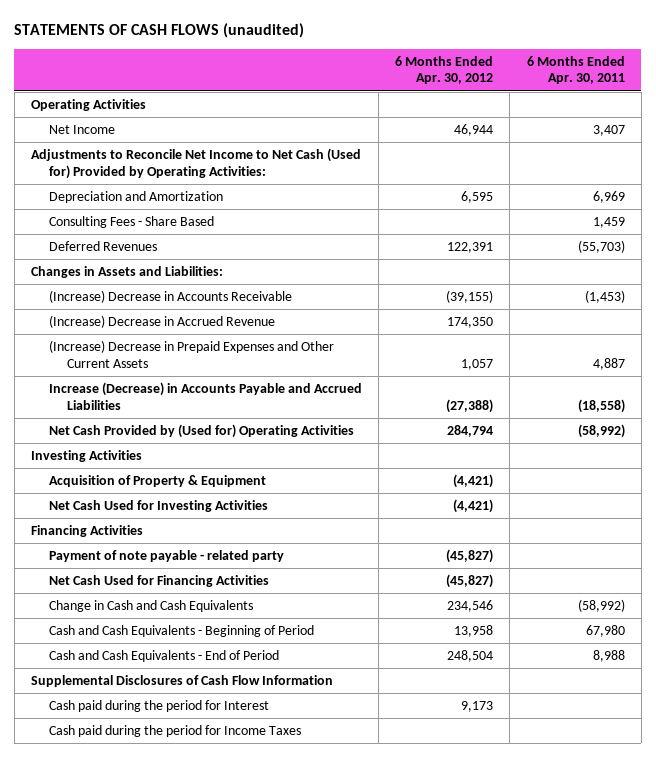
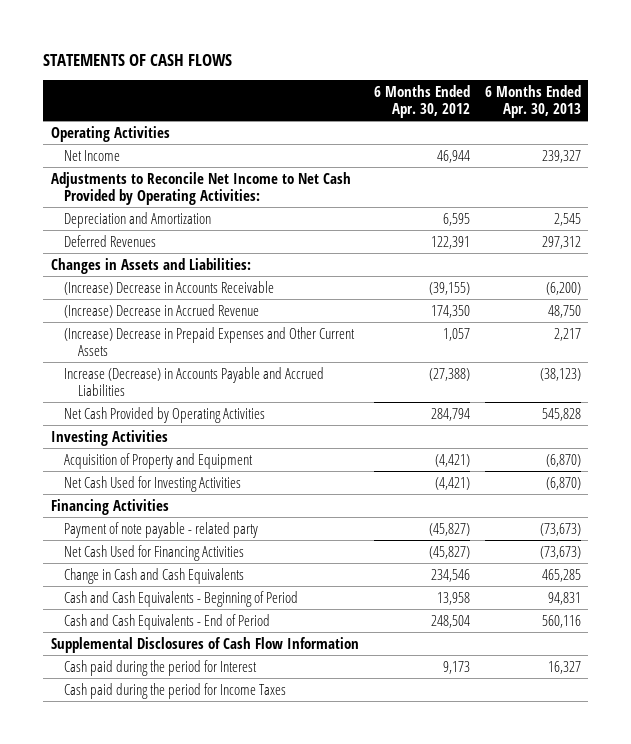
- STATEMENTS OF CASH FLOWS (unaudited)
+ STATEMENTS OF CASH FLOWS
- | 6 Months Ended Apr. 30, 2012 | 6 Months Ended Apr. 30, 2011
+ | 6 Months Ended Apr. 30, 2012 | 6 Months Ended Apr. 30, 2013
- Adjustments to Reconcile Net Income to Net Cash (Used for) Provided by Operating Activities:
+ Adjustments to Reconcile Net Income to Net Cash Provided by Operating Activities:
- Consulting Fees - Share Based | | 1,459
- Net Cash Provided by (Used for) Operating Activities | 284,794 | (58,992)
+ Net Cash Provided by Operating Activities | 284,794 | 545,828
- Acquisition of Property & Equipment | (4,421) |
+ Acquisition of Property and Equipment | (4,421) | (6,870)

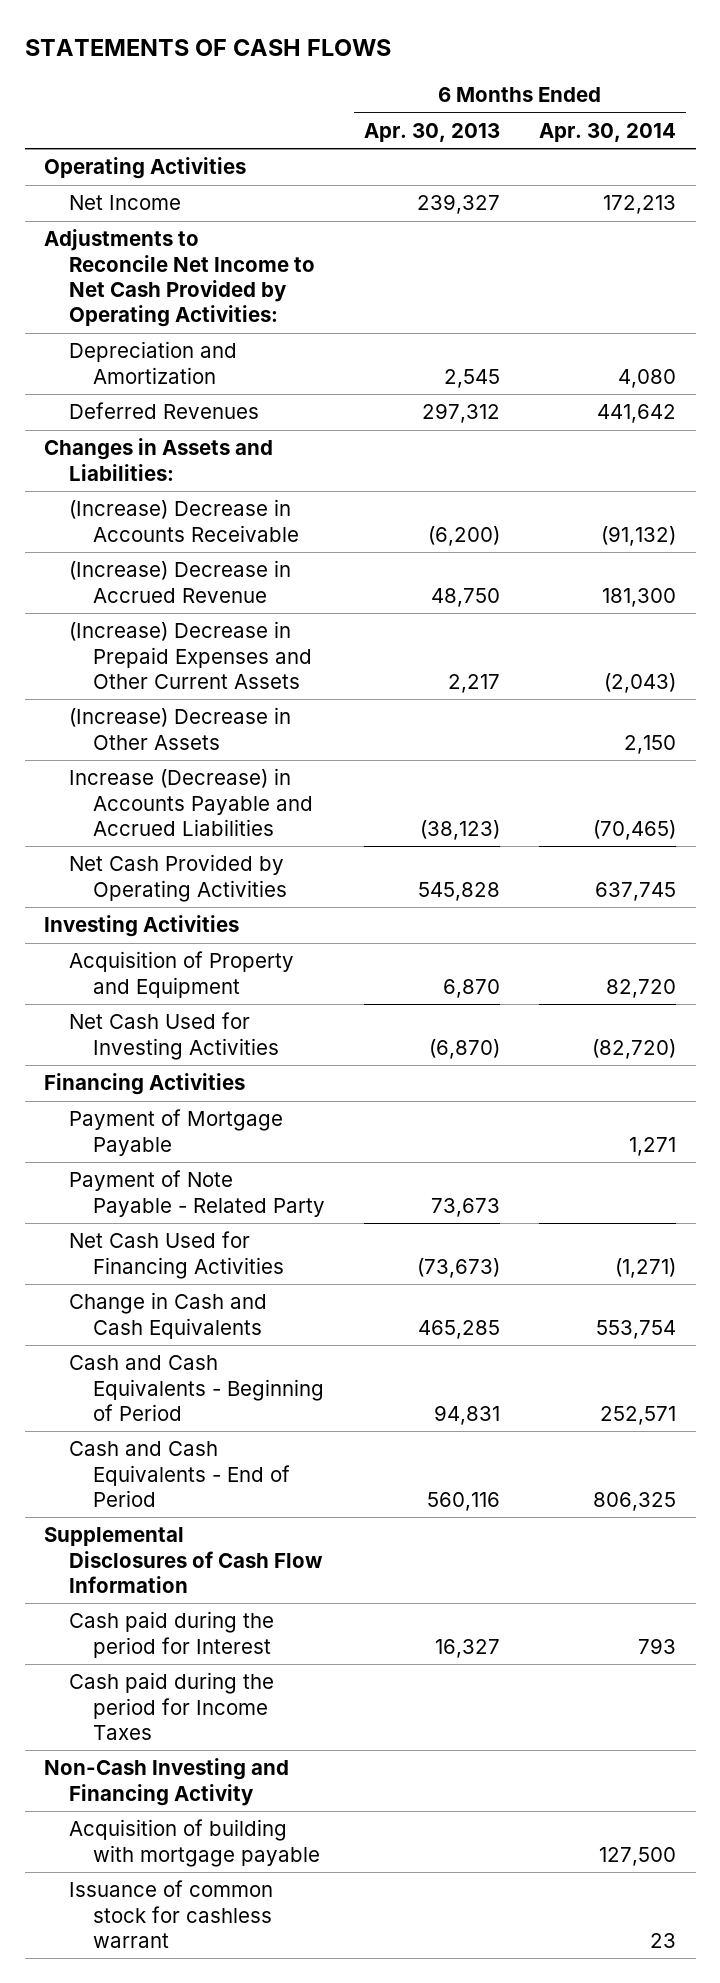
- | 6 Months Ended Apr. 30, 2012 | 6 Months Ended Apr. 30, 2013
+ | 6 Months Ended Apr. 30, 2013 | 6 Months Ended Apr. 30, 2014
+ (Increase) Decrease in Other Assets | | 2,150
- Acquisition of Property and Equipment | (4,421) | (6,870)
+ Acquisition of Property and Equipment | 6,870 | 82,720
- Payment of note payable - related party | (45,827) | (73,673)
+ Payment of Mortgage Payable | | 1,271
+ Payment of Note Payable - Related Party | 73,673 |
+ Non-Cash Investing and Financing Activity
+ Acquisition of building with mortgage payable | | 127,500
+ Issuance of common stock for cashless warrant | | 23

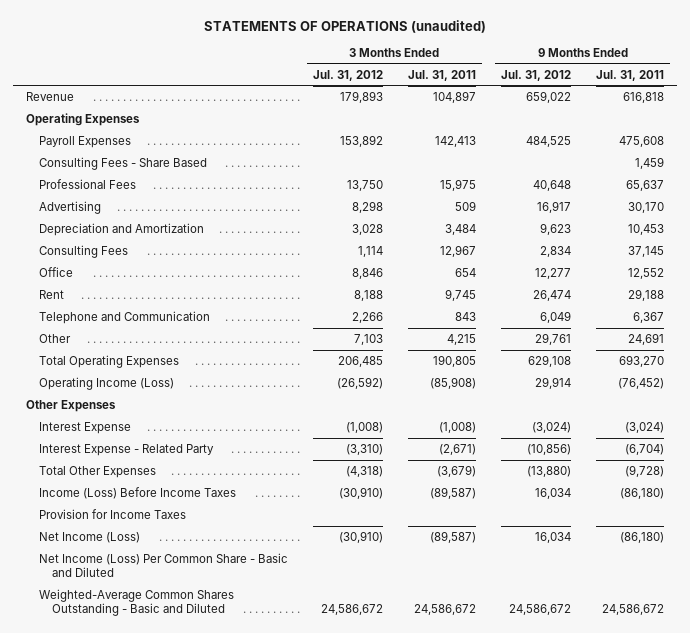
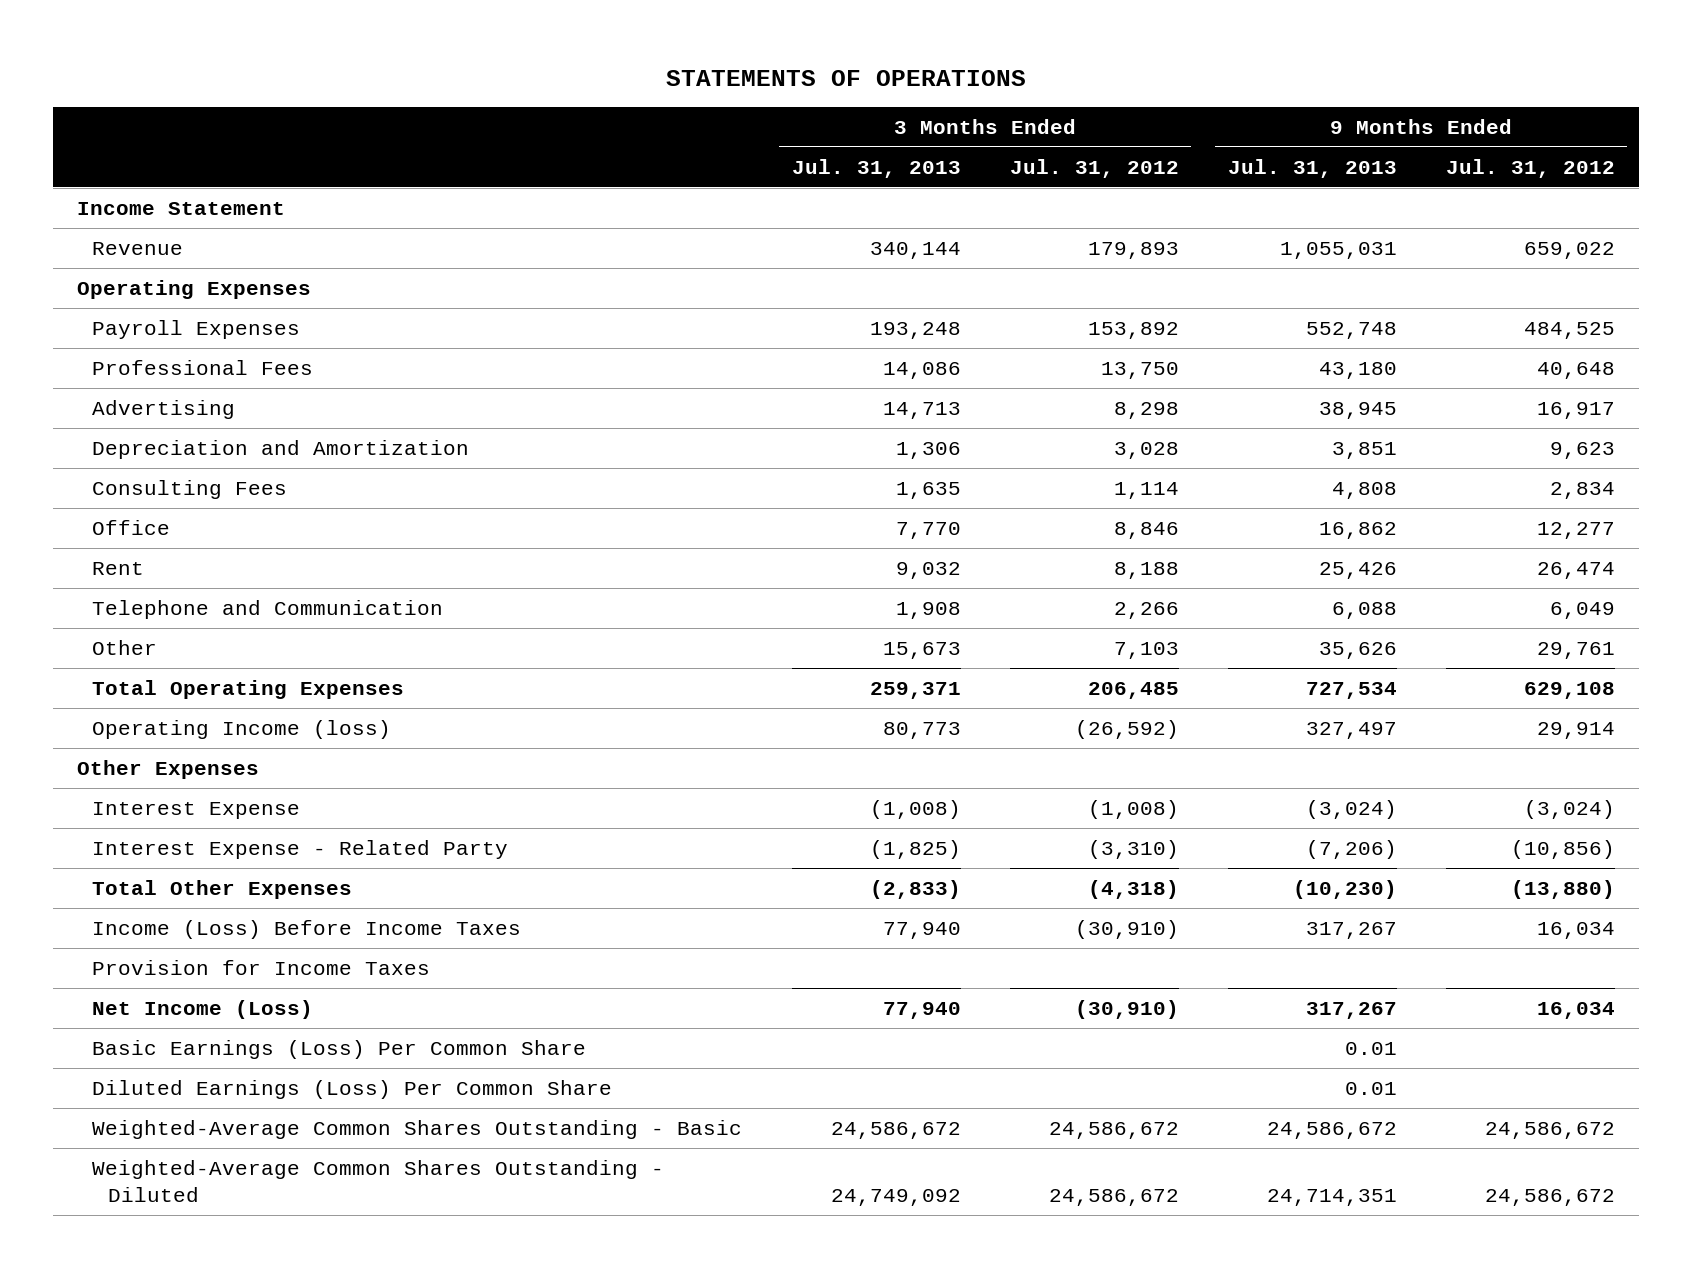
- STATEMENTS OF OPERATIONS (unaudited)
+ STATEMENTS OF OPERATIONS
- | 3 Months Ended Jul. 31, 2012 | 3 Months Ended Jul. 31, 2011 | 9 Months Ended Jul. 31, 2012 | 9 Months Ended Jul. 31, 2011
+ | 3 Months Ended Jul. 31, 2013 | 3 Months Ended Jul. 31, 2012 | 9 Months Ended Jul. 31, 2013 | 9 Months Ended Jul. 31, 2012
+ Income Statement
- Consulting Fees - Share Based | | | | 1,459
- Operating Income (Loss) | (26,592) | (85,908) | 29,914 | (76,452)
+ Operating Income (loss) | 80,773 | (26,592) | 327,497 | 29,914
- Net Income (Loss) Per Common Share - Basic and Diluted
- Weighted-Average Common Shares Outstanding - Basic and Diluted | 24,586,672 | 24,586,672 | 24,586,672 | 24,586,672
+ Basic Earnings (Loss) Per Common Share | | | 0.01 |
+ Diluted Earnings (Loss) Per Common Share | | | 0.01 |
+ Weighted-Average Common Shares Outstanding - Basic | 24,586,672 | 24,586,672 | 24,586,672 | 24,586,672
+ Weighted-Average Common Shares Outstanding - Diluted | 24,749,092 | 24,586,672 | 24,714,351 | 24,586,672

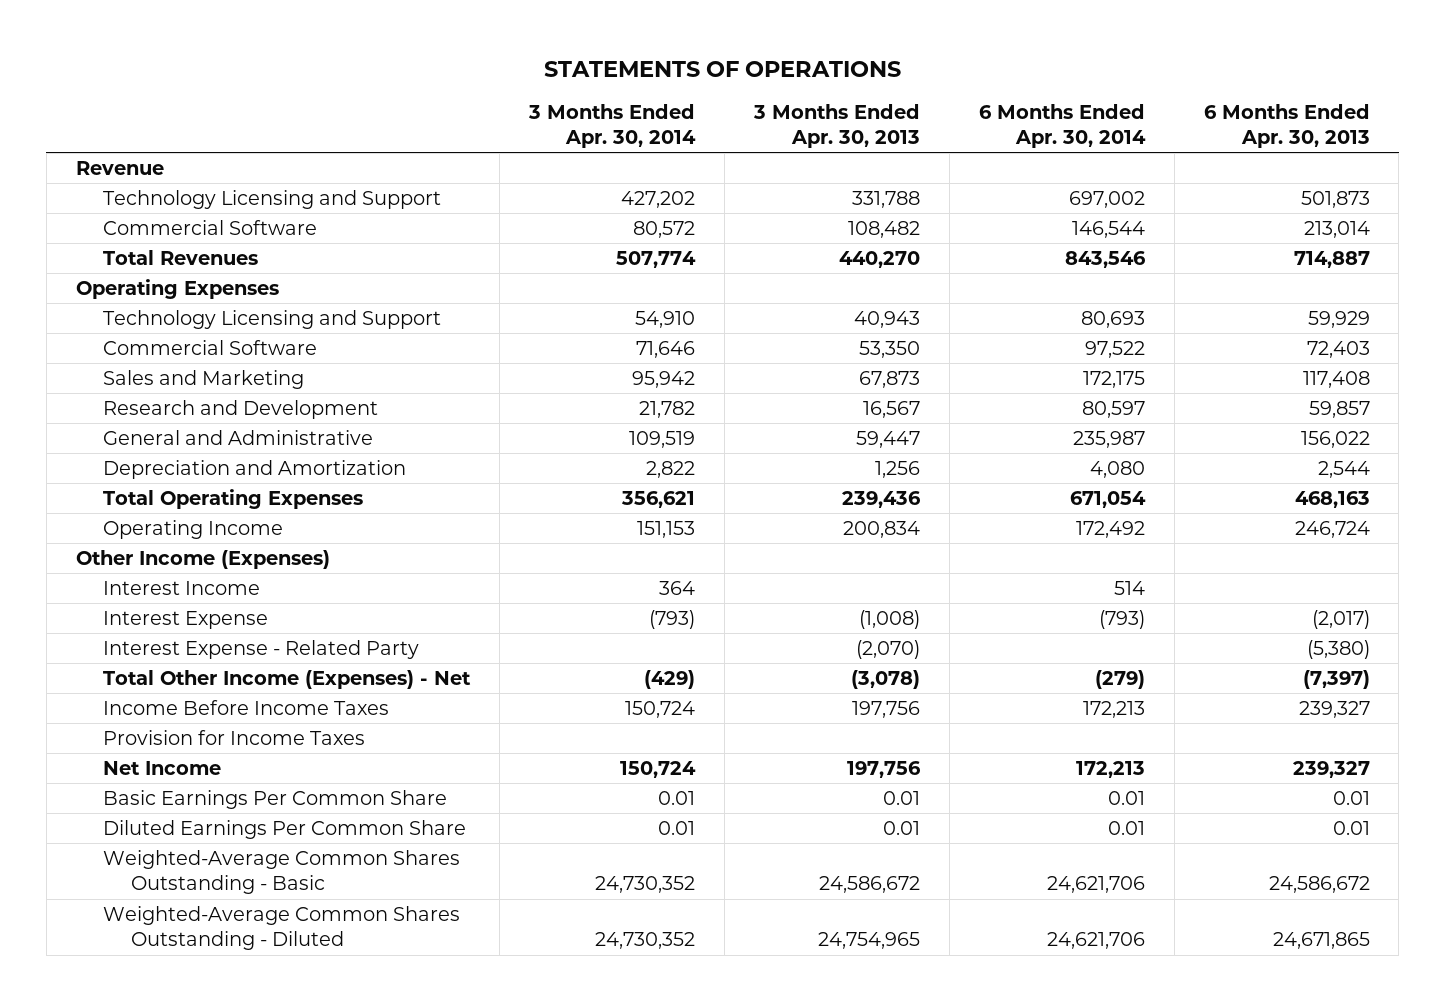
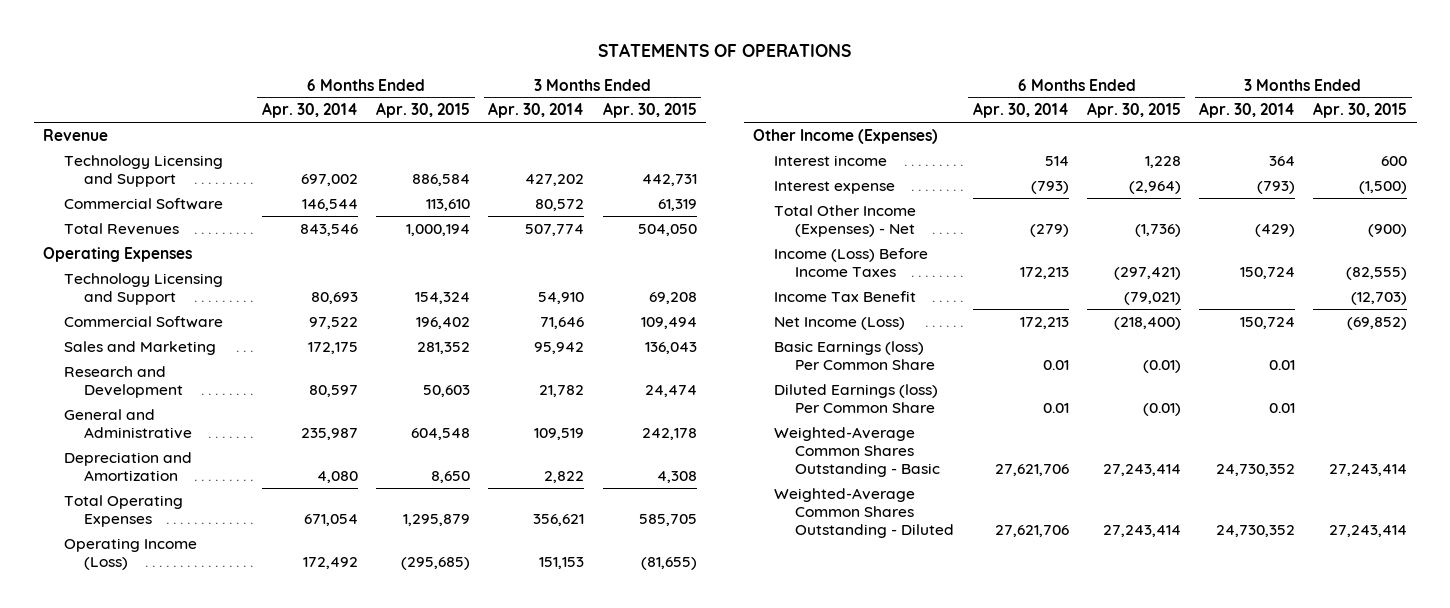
- | 3 Months Ended Apr. 30, 2014 | 3 Months Ended Apr. 30, 2013 | 6 Months Ended Apr. 30, 2014 | 6 Months Ended Apr. 30, 2013
+ | 6 Months Ended Apr. 30, 2014 | 6 Months Ended Apr. 30, 2015 | 3 Months Ended Apr. 30, 2014 | 3 Months Ended Apr. 30, 2015
- Operating Income | 151,153 | 200,834 | 172,492 | 246,724
+ Operating Income (Loss) | 172,492 | (295,685) | 151,153 | (81,655)
- Interest Income | 364 | | 514 |
- Interest Expense | (793) | (1,008) | (793) | (2,017)
- Interest Expense - Related Party | | (2,070) | | (5,380)
+ Interest income | 514 | 1,228 | 364 | 600
+ Interest expense | (793) | (2,964) | (793) | (1,500)
- Income Before Income Taxes | 150,724 | 197,756 | 172,213 | 239,327
- Provision for Income Taxes
- Net Income | 150,724 | 197,756 | 172,213 | 239,327
- Basic Earnings Per Common Share | 0.01 | 0.01 | 0.01 | 0.01
- Diluted Earnings Per Common Share | 0.01 | 0.01 | 0.01 | 0.01
- Weighted-Average Common Shares Outstanding - Basic | 24,730,352 | 24,586,672 | 24,621,706 | 24,586,672
- Weighted-Average Common Shares Outstanding - Diluted | 24,730,352 | 24,754,965 | 24,621,706 | 24,671,865
+ Income (Loss) Before Income Taxes | 172,213 | (297,421) | 150,724 | (82,555)
+ Income Tax Benefit | | (79,021) | | (12,703)
+ Net Income (Loss) | 172,213 | (218,400) | 150,724 | (69,852)
+ Basic Earnings (loss) Per Common Share | 0.01 | (0.01) | 0.01 |
+ Diluted Earnings (loss) Per Common Share | 0.01 | (0.01) | 0.01 |
+ Weighted-Average Common Shares Outstanding - Basic | 27,621,706 | 27,243,414 | 24,730,352 | 27,243,414
+ Weighted-Average Common Shares Outstanding - Diluted | 27,621,706 | 27,243,414 | 24,730,352 | 27,243,414

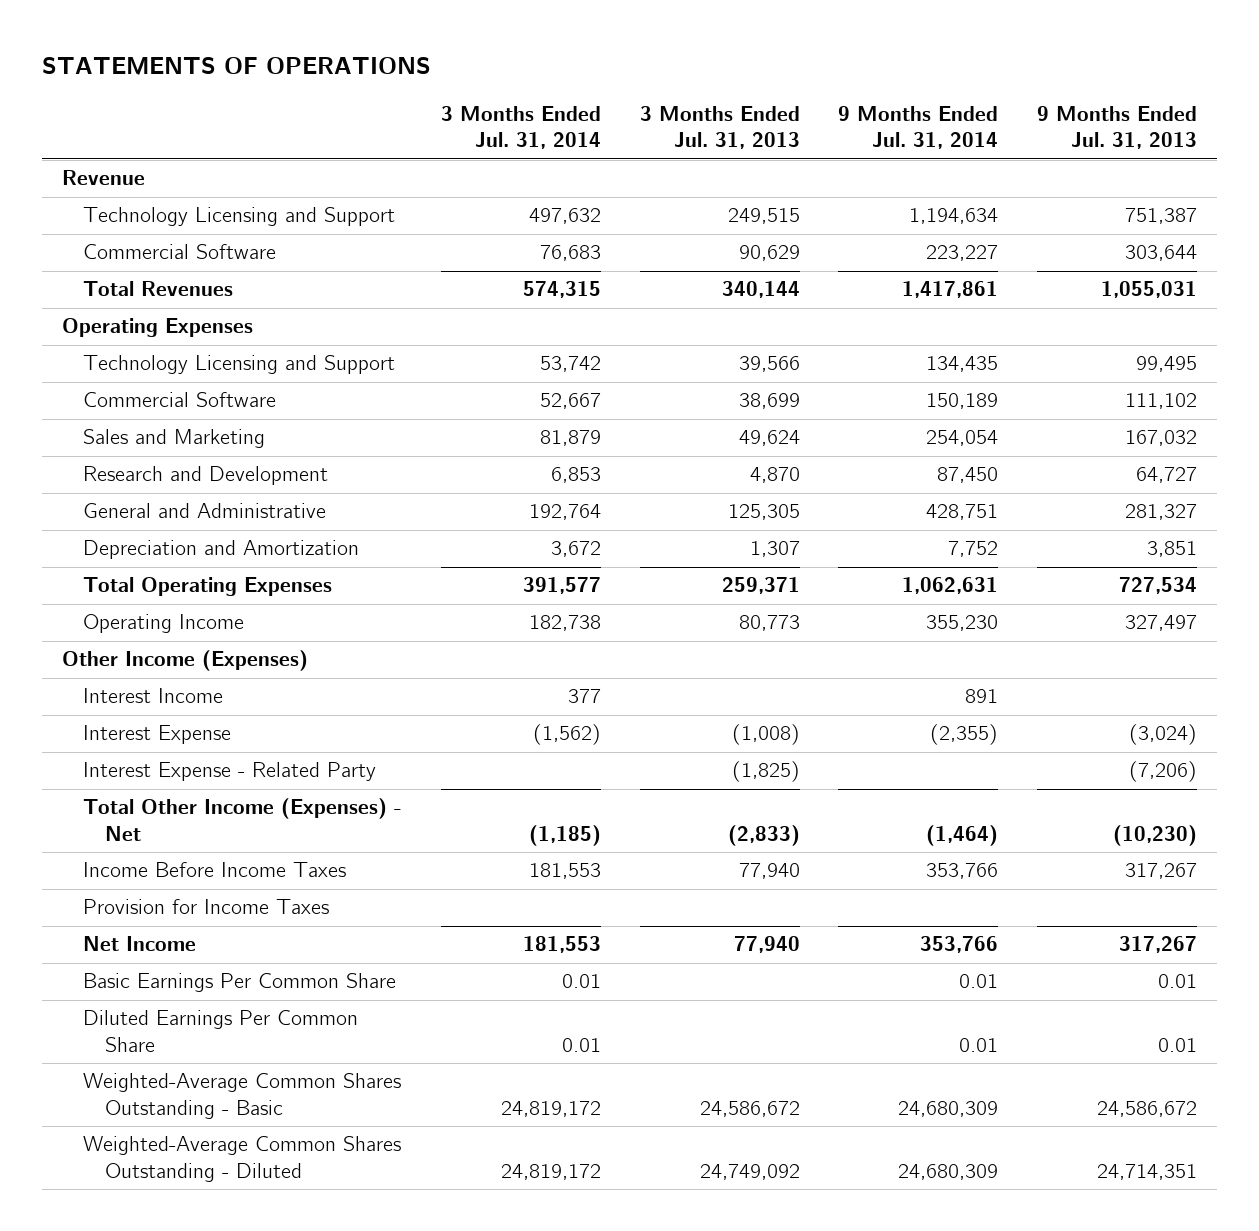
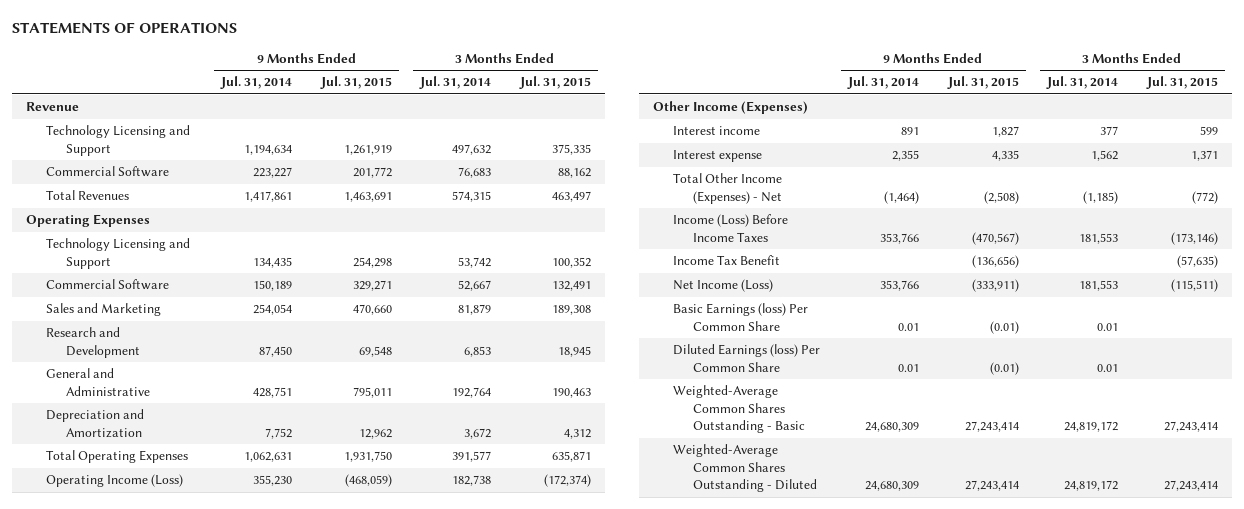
- | 3 Months Ended Jul. 31, 2014 | 3 Months Ended Jul. 31, 2013 | 9 Months Ended Jul. 31, 2014 | 9 Months Ended Jul. 31, 2013
+ | 9 Months Ended Jul. 31, 2014 | 9 Months Ended Jul. 31, 2015 | 3 Months Ended Jul. 31, 2014 | 3 Months Ended Jul. 31, 2015
- Operating Income | 182,738 | 80,773 | 355,230 | 327,497
+ Operating Income (Loss) | 355,230 | (468,059) | 182,738 | (172,374)
- Interest Income | 377 | | 891 |
- Interest Expense | (1,562) | (1,008) | (2,355) | (3,024)
- Interest Expense - Related Party | | (1,825) | | (7,206)
+ Interest income | 891 | 1,827 | 377 | 599
+ Interest expense | 2,355 | 4,335 | 1,562 | 1,371
- Income Before Income Taxes | 181,553 | 77,940 | 353,766 | 317,267
- Provision for Income Taxes
- Net Income | 181,553 | 77,940 | 353,766 | 317,267
- Basic Earnings Per Common Share | 0.01 | | 0.01 | 0.01
- Diluted Earnings Per Common Share | 0.01 | | 0.01 | 0.01
+ Income (Loss) Before Income Taxes | 353,766 | (470,567) | 181,553 | (173,146)
+ Income Tax Benefit | | (136,656) | | (57,635)
+ Net Income (Loss) | 353,766 | (333,911) | 181,553 | (115,511)
+ Basic Earnings (loss) Per Common Share | 0.01 | (0.01) | 0.01 |
+ Diluted Earnings (loss) Per Common Share | 0.01 | (0.01) | 0.01 |

